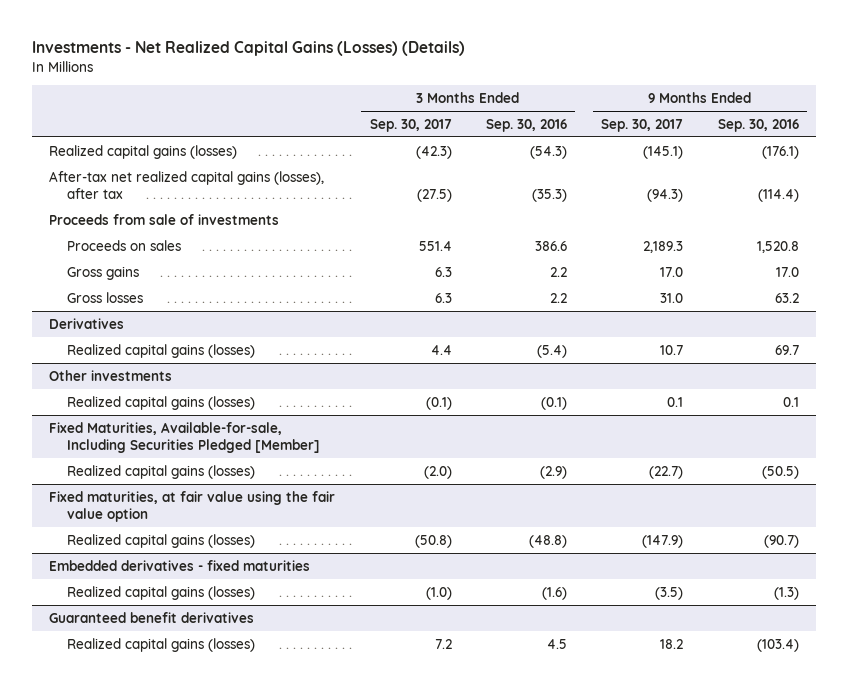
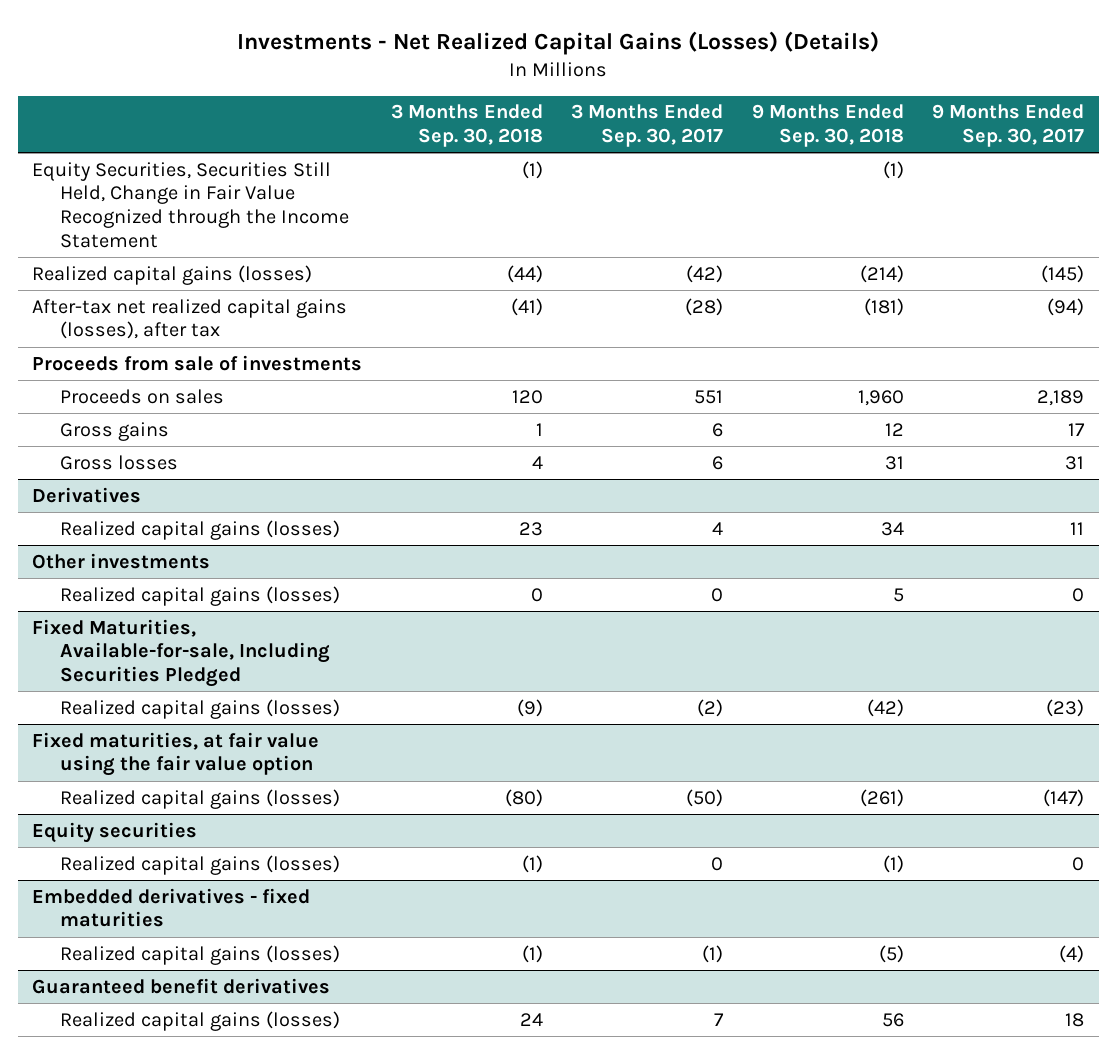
- | 3 Months Ended Sep. 30, 2017 | 3 Months Ended Sep. 30, 2016 | 9 Months Ended Sep. 30, 2017 | 9 Months Ended Sep. 30, 2016
+ | 3 Months Ended Sep. 30, 2018 | 3 Months Ended Sep. 30, 2017 | 9 Months Ended Sep. 30, 2018 | 9 Months Ended Sep. 30, 2017
- Realized capital gains (losses) | (42.3) | (54.3) | (145.1) | (176.1)
- After-tax net realized capital gains (losses), after tax | (27.5) | (35.3) | (94.3) | (114.4)
+ Equity Securities, Securities Still Held, Change in Fair Value Recognized through the Income Statement | (1) | | (1) |
+ Realized capital gains (losses) | (44) | (42) | (214) | (145)
+ After-tax net realized capital gains (losses), after tax | (41) | (28) | (181) | (94)
- Proceeds on sales | 551.4 | 386.6 | 2,189.3 | 1,520.8
- Gross gains | 6.3 | 2.2 | 17.0 | 17.0
- Gross losses | 6.3 | 2.2 | 31.0 | 63.2
+ Proceeds on sales | 120 | 551 | 1,960 | 2,189
+ Gross gains | 1 | 6 | 12 | 17
+ Gross losses | 4 | 6 | 31 | 31
@ Derivatives
- Realized capital gains (losses) | 4.4 | (5.4) | 10.7 | 69.7
+ Realized capital gains (losses) | 23 | 4 | 34 | 11
@ Other investments
- Realized capital gains (losses) | (0.1) | (0.1) | 0.1 | 0.1
- Fixed Maturities, Available-for-sale, Including Securities Pledged [Member]
- Realized capital gains (losses) | (2.0) | (2.9) | (22.7) | (50.5)
@ Other investments
+ Realized capital gains (losses) | 0 | 0 | 5 | 0
+ Fixed Maturities, Available-for-sale, Including Securities Pledged
+ Realized capital gains (losses) | (9) | (2) | (42) | (23)
@ Fixed maturities, at fair value using the fair value option
- Realized capital gains (losses) | (50.8) | (48.8) | (147.9) | (90.7)
+ Realized capital gains (losses) | (80) | (50) | (261) | (147)
+ Equity securities
+ Realized capital gains (losses) | (1) | 0 | (1) | 0
@ Embedded derivatives - fixed maturities
- Realized capital gains (losses) | (1.0) | (1.6) | (3.5) | (1.3)
+ Realized capital gains (losses) | (1) | (1) | (5) | (4)
@ Guaranteed benefit derivatives
- Realized capital gains (losses) | 7.2 | 4.5 | 18.2 | (103.4)
+ Realized capital gains (losses) | 24 | 7 | 56 | 18

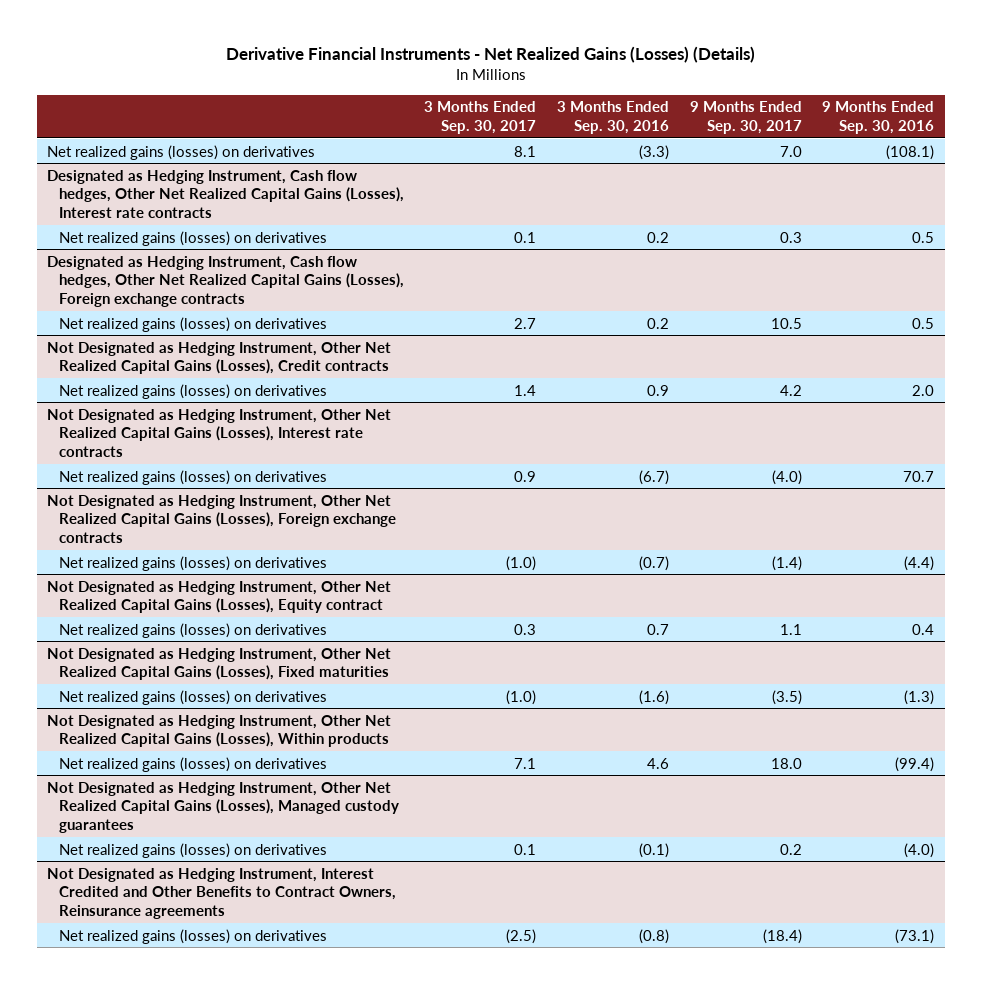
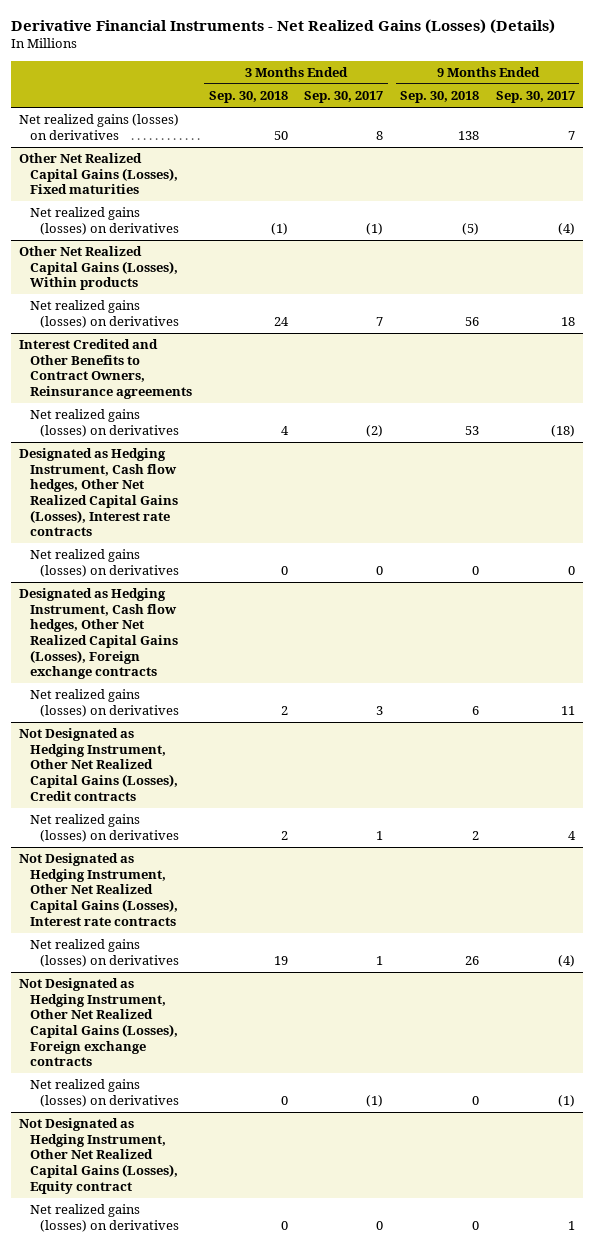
- | 3 Months Ended Sep. 30, 2017 | 3 Months Ended Sep. 30, 2016 | 9 Months Ended Sep. 30, 2017 | 9 Months Ended Sep. 30, 2016
+ | 3 Months Ended Sep. 30, 2018 | 3 Months Ended Sep. 30, 2017 | 9 Months Ended Sep. 30, 2018 | 9 Months Ended Sep. 30, 2017
- Net realized gains (losses) on derivatives | 8.1 | (3.3) | 7.0 | (108.1)
+ Net realized gains (losses) on derivatives | 50 | 8 | 138 | 7
+ Other Net Realized Capital Gains (Losses), Fixed maturities
+ Net realized gains (losses) on derivatives | (1) | (1) | (5) | (4)
+ Other Net Realized Capital Gains (Losses), Within products
+ Net realized gains (losses) on derivatives | 24 | 7 | 56 | 18
+ Interest Credited and Other Benefits to Contract Owners, Reinsurance agreements
+ Net realized gains (losses) on derivatives | 4 | (2) | 53 | (18)
@ Designated as Hedging Instrument, Cash flow hedges, Other Net Realized Capital Gains (Losses), Interest rate contracts
- Net realized gains (losses) on derivatives | 0.1 | 0.2 | 0.3 | 0.5
+ Net realized gains (losses) on derivatives | 0 | 0 | 0 | 0
@ Designated as Hedging Instrument, Cash flow hedges, Other Net Realized Capital Gains (Losses), Foreign exchange contracts
- Net realized gains (losses) on derivatives | 2.7 | 0.2 | 10.5 | 0.5
+ Net realized gains (losses) on derivatives | 2 | 3 | 6 | 11
@ Not Designated as Hedging Instrument, Other Net Realized Capital Gains (Losses), Credit contracts
- Net realized gains (losses) on derivatives | 1.4 | 0.9 | 4.2 | 2.0
+ Net realized gains (losses) on derivatives | 2 | 1 | 2 | 4
@ Not Designated as Hedging Instrument, Other Net Realized Capital Gains (Losses), Interest rate contracts
- Net realized gains (losses) on derivatives | 0.9 | (6.7) | (4.0) | 70.7
+ Net realized gains (losses) on derivatives | 19 | 1 | 26 | (4)
@ Not Designated as Hedging Instrument, Other Net Realized Capital Gains (Losses), Foreign exchange contracts
- Net realized gains (losses) on derivatives | (1.0) | (0.7) | (1.4) | (4.4)
+ Net realized gains (losses) on derivatives | 0 | (1) | 0 | (1)
@ Not Designated as Hedging Instrument, Other Net Realized Capital Gains (Losses), Equity contract
- Net realized gains (losses) on derivatives | 0.3 | 0.7 | 1.1 | 0.4
- Not Designated as Hedging Instrument, Other Net Realized Capital Gains (Losses), Fixed maturities
- Net realized gains (losses) on derivatives | (1.0) | (1.6) | (3.5) | (1.3)
- Not Designated as Hedging Instrument, Other Net Realized Capital Gains (Losses), Within products
- Net realized gains (losses) on derivatives | 7.1 | 4.6 | 18.0 | (99.4)
- Not Designated as Hedging Instrument, Other Net Realized Capital Gains (Losses), Managed custody guarantees
- Net realized gains (losses) on derivatives | 0.1 | (0.1) | 0.2 | (4.0)
- Not Designated as Hedging Instrument, Interest Credited and Other Benefits to Contract Owners, Reinsurance agreements
- Net realized gains (losses) on derivatives | (2.5) | (0.8) | (18.4) | (73.1)
@ Not Designated as Hedging Instrument, Other Net Realized Capital Gains (Losses), Equity contract
+ Net realized gains (losses) on derivatives | 0 | 0 | 0 | 1

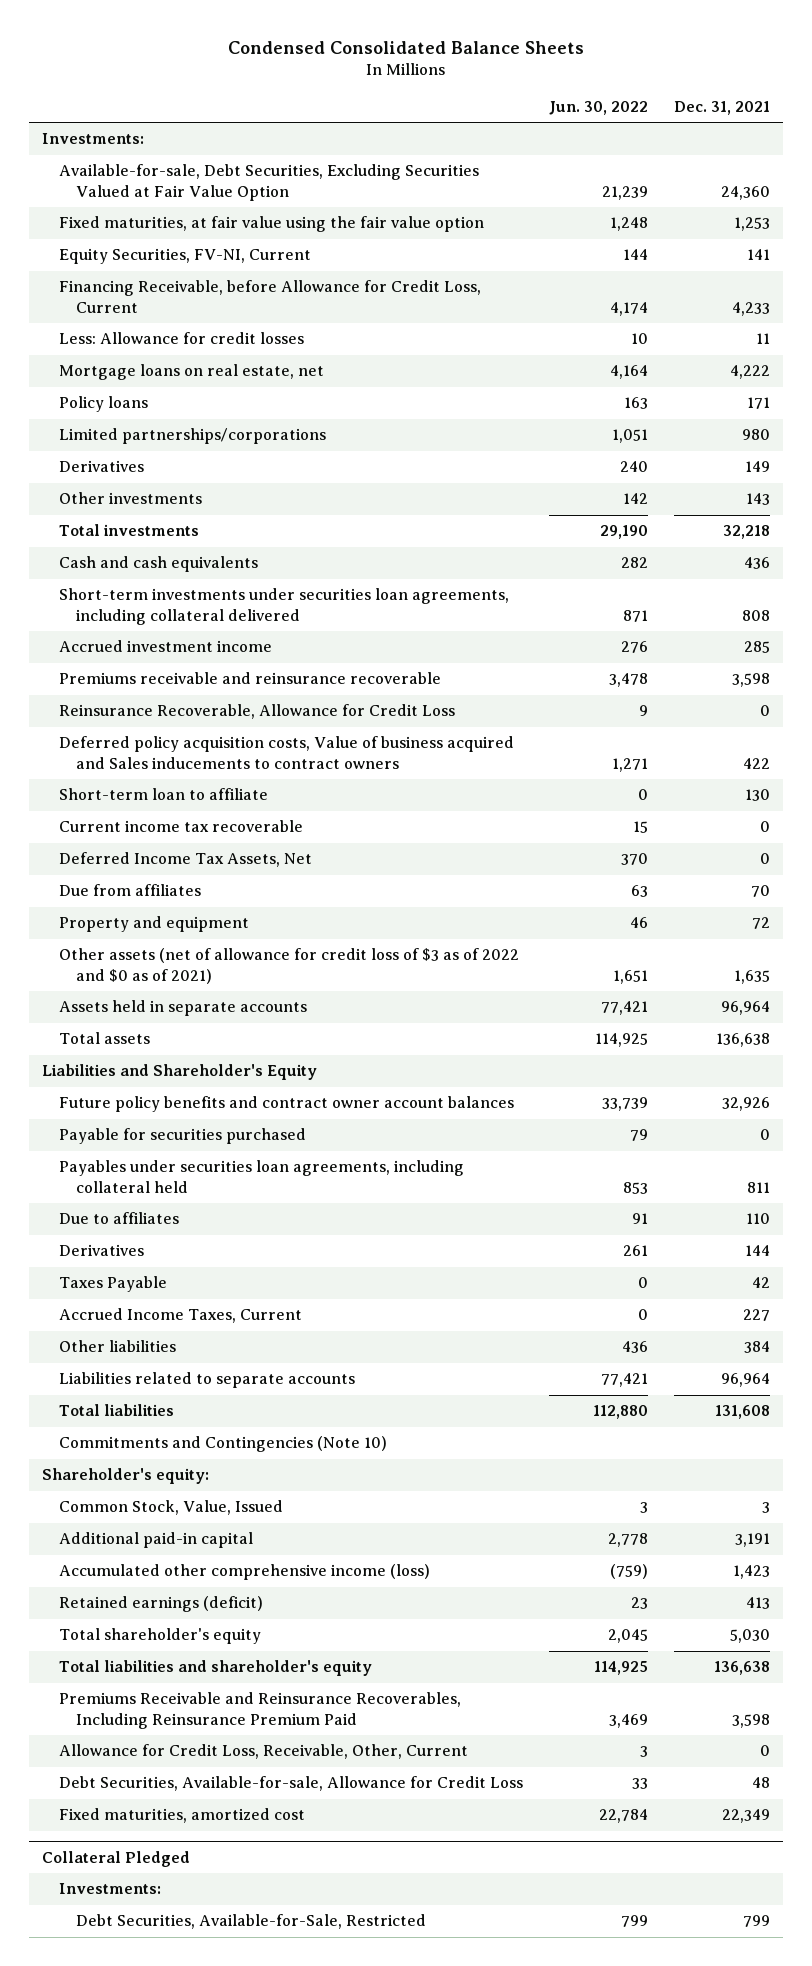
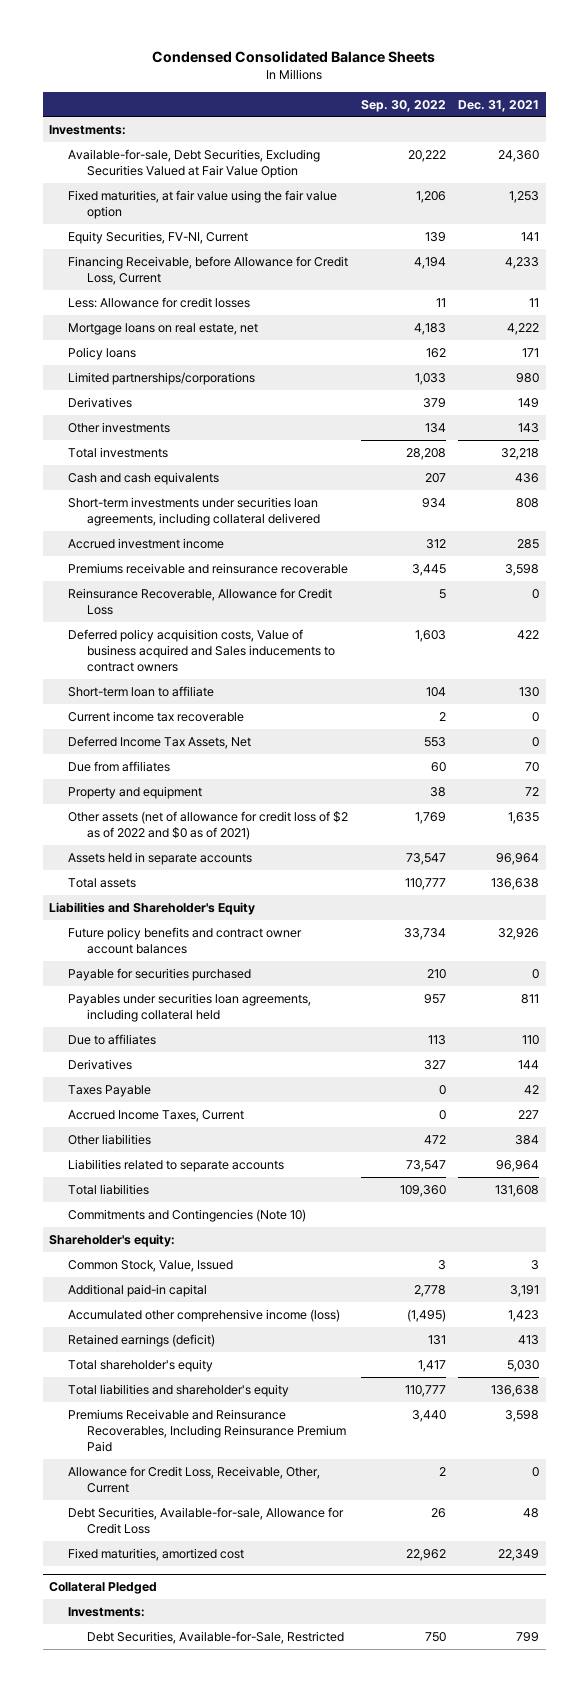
- | Jun. 30, 2022 | Dec. 31, 2021
+ | Sep. 30, 2022 | Dec. 31, 2021
- Other assets (net of allowance for credit loss of $3 as of 2022 and $0 as of 2021) | 1,651 | 1,635
+ Other assets (net of allowance for credit loss of $2 as of 2022 and $0 as of 2021) | 1,769 | 1,635

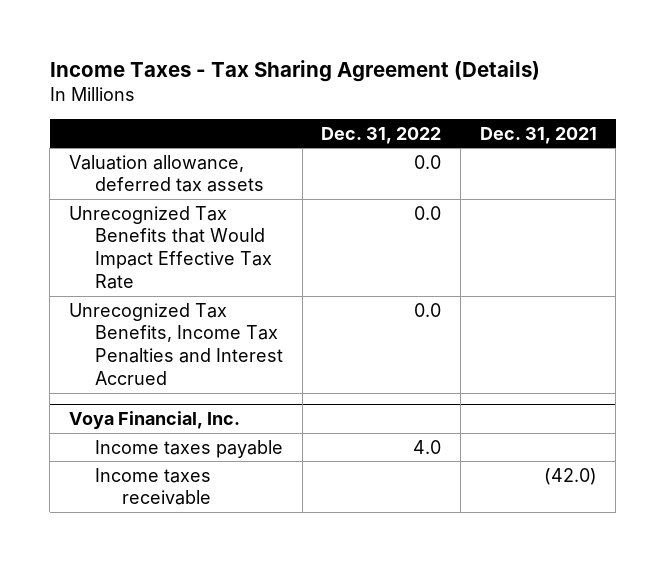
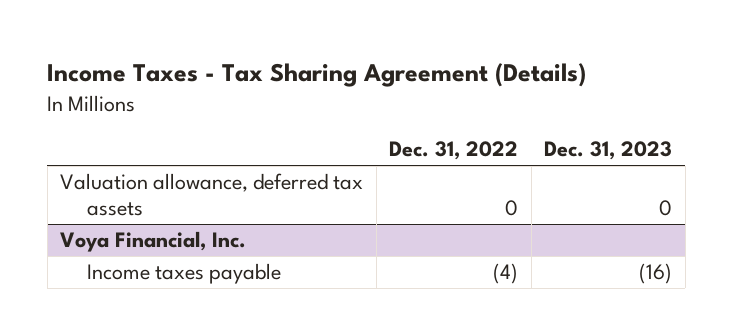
- | Dec. 31, 2022 | Dec. 31, 2021
+ | Dec. 31, 2022 | Dec. 31, 2023
- Valuation allowance, deferred tax assets | 0.0 |
- Unrecognized Tax Benefits that Would Impact Effective Tax Rate | 0.0 |
- Unrecognized Tax Benefits, Income Tax Penalties and Interest Accrued | 0.0 |
+ Valuation allowance, deferred tax assets | 0 | 0
@ Voya Financial, Inc.
- Income taxes payable | 4.0 |
- Income taxes receivable | | (42.0)
+ Income taxes payable | (4) | (16)

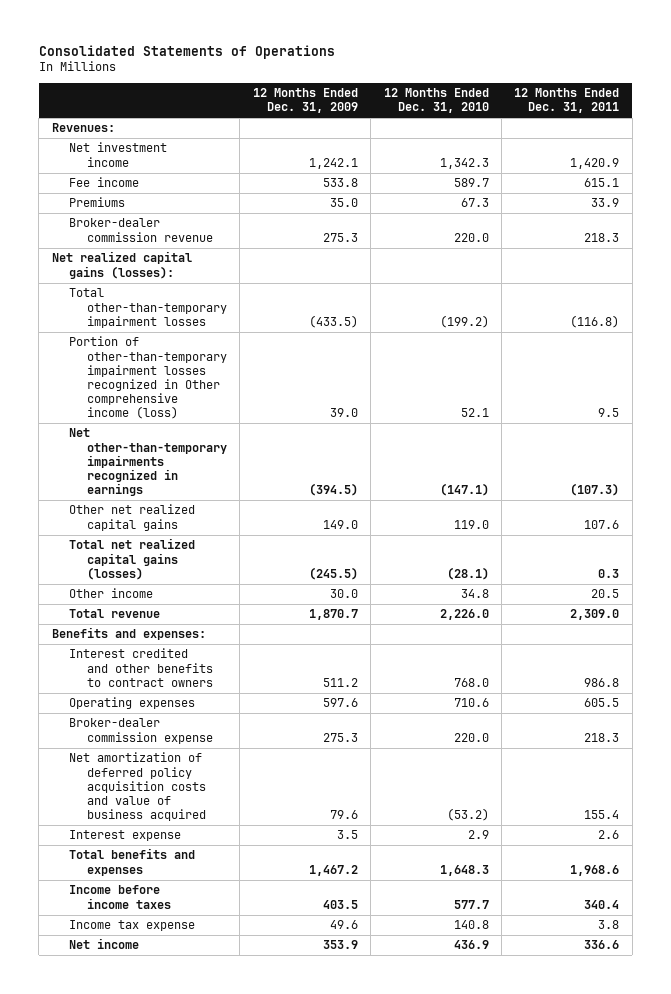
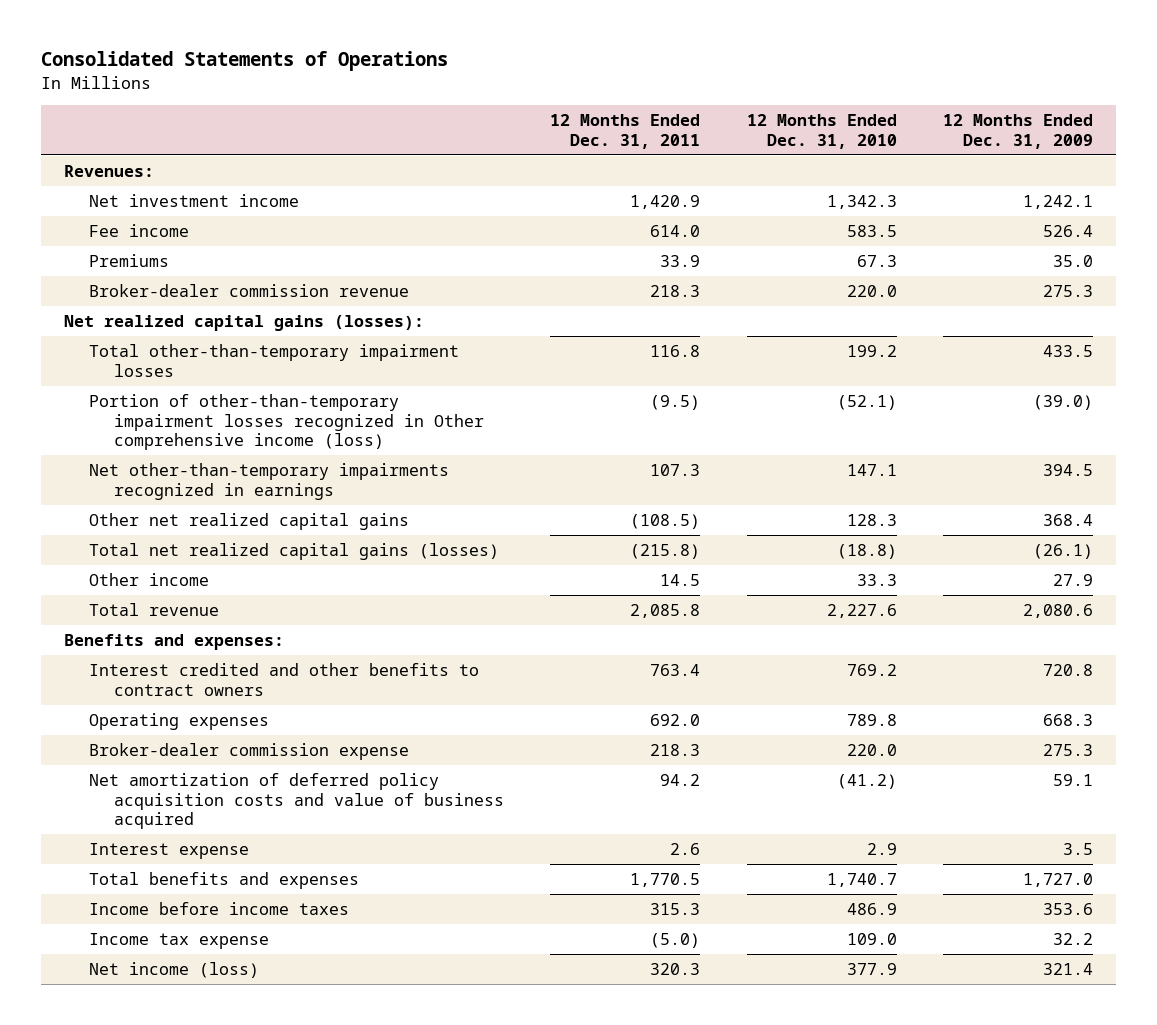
- | 12 Months Ended Dec. 31, 2009 | 12 Months Ended Dec. 31, 2010 | 12 Months Ended Dec. 31, 2011
+ | 12 Months Ended Dec. 31, 2011 | 12 Months Ended Dec. 31, 2010 | 12 Months Ended Dec. 31, 2009
- Fee income | 533.8 | 589.7 | 615.1
+ Fee income | 614.0 | 583.5 | 526.4
- Total other-than-temporary impairment losses | (433.5) | (199.2) | (116.8)
- Portion of other-than-temporary impairment losses recognized in Other comprehensive income (loss) | 39.0 | 52.1 | 9.5
- Net other-than-temporary impairments recognized in earnings | (394.5) | (147.1) | (107.3)
- Other net realized capital gains | 149.0 | 119.0 | 107.6
- Total net realized capital gains (losses) | (245.5) | (28.1) | 0.3
- Other income | 30.0 | 34.8 | 20.5
- Total revenue | 1,870.7 | 2,226.0 | 2,309.0
+ Total other-than-temporary impairment losses | 116.8 | 199.2 | 433.5
+ Portion of other-than-temporary impairment losses recognized in Other comprehensive income (loss) | (9.5) | (52.1) | (39.0)
+ Net other-than-temporary impairments recognized in earnings | 107.3 | 147.1 | 394.5
+ Other net realized capital gains | (108.5) | 128.3 | 368.4
+ Total net realized capital gains (losses) | (215.8) | (18.8) | (26.1)
+ Other income | 14.5 | 33.3 | 27.9
+ Total revenue | 2,085.8 | 2,227.6 | 2,080.6
- Interest credited and other benefits to contract owners | 511.2 | 768.0 | 986.8
- Operating expenses | 597.6 | 710.6 | 605.5
+ Interest credited and other benefits to contract owners | 763.4 | 769.2 | 720.8
+ Operating expenses | 692.0 | 789.8 | 668.3
- Net amortization of deferred policy acquisition costs and value of business acquired | 79.6 | (53.2) | 155.4
+ Net amortization of deferred policy acquisition costs and value of business acquired | 94.2 | (41.2) | 59.1
- Total benefits and expenses | 1,467.2 | 1,648.3 | 1,968.6
- Income before income taxes | 403.5 | 577.7 | 340.4
- Income tax expense | 49.6 | 140.8 | 3.8
- Net income | 353.9 | 436.9 | 336.6
+ Total benefits and expenses | 1,770.5 | 1,740.7 | 1,727.0
+ Income before income taxes | 315.3 | 486.9 | 353.6
+ Income tax expense | (5.0) | 109.0 | 32.2
+ Net income (loss) | 320.3 | 377.9 | 321.4

